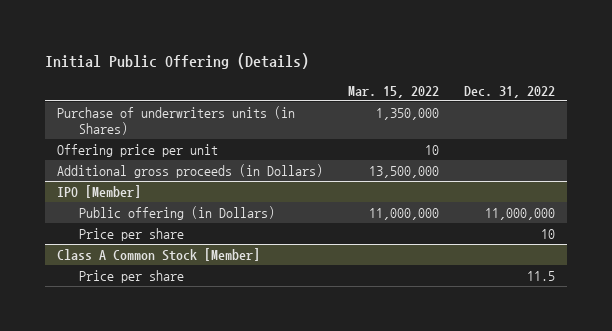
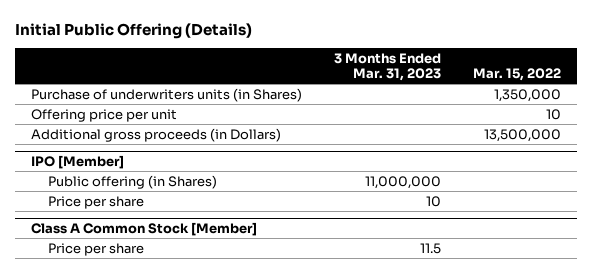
- | Mar. 15, 2022 | Dec. 31, 2022
+ | 3 Months Ended Mar. 31, 2023 | Mar. 15, 2022
@ IPO [Member]
- Public offering (in Dollars) | 11,000,000 | 11,000,000
+ Public offering (in Shares) | 11,000,000 |

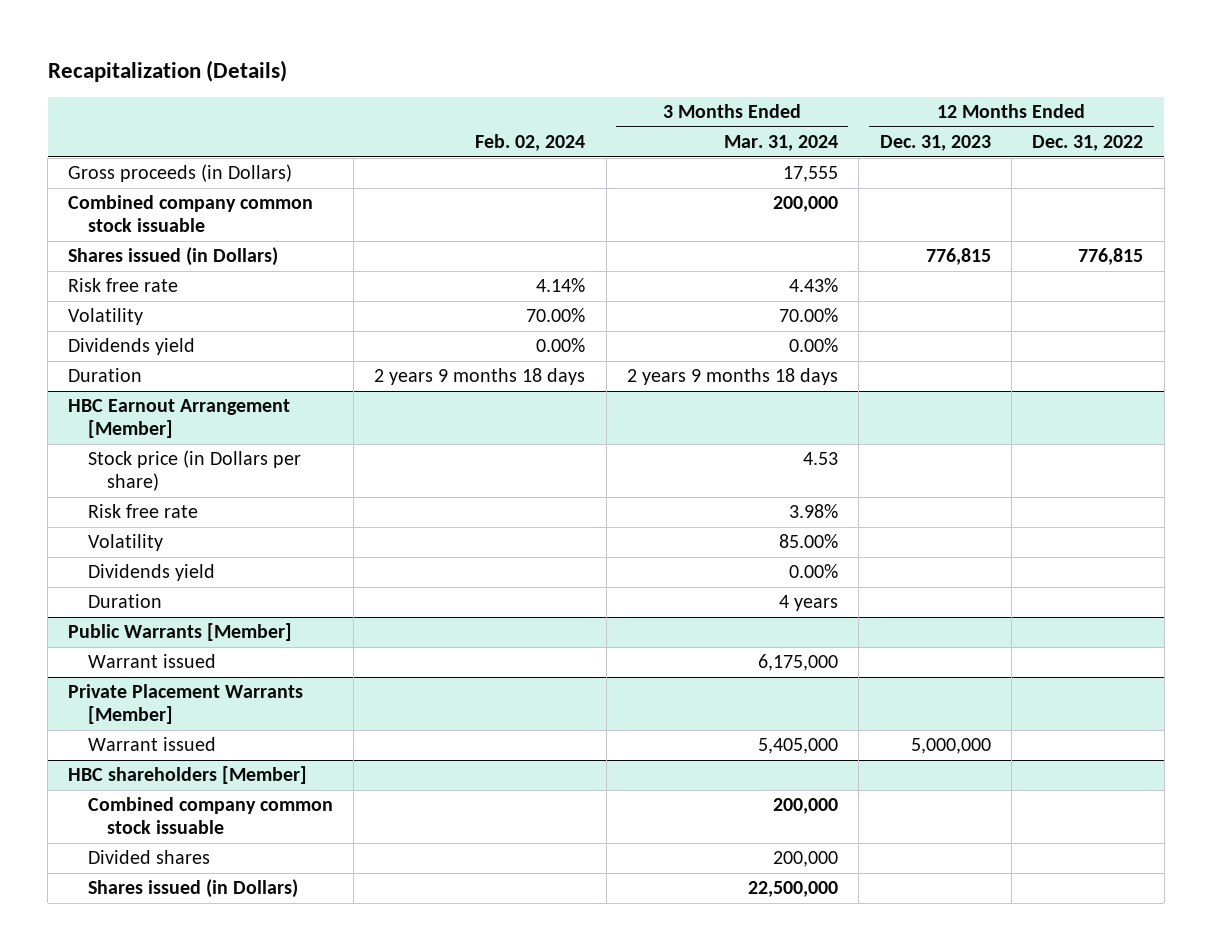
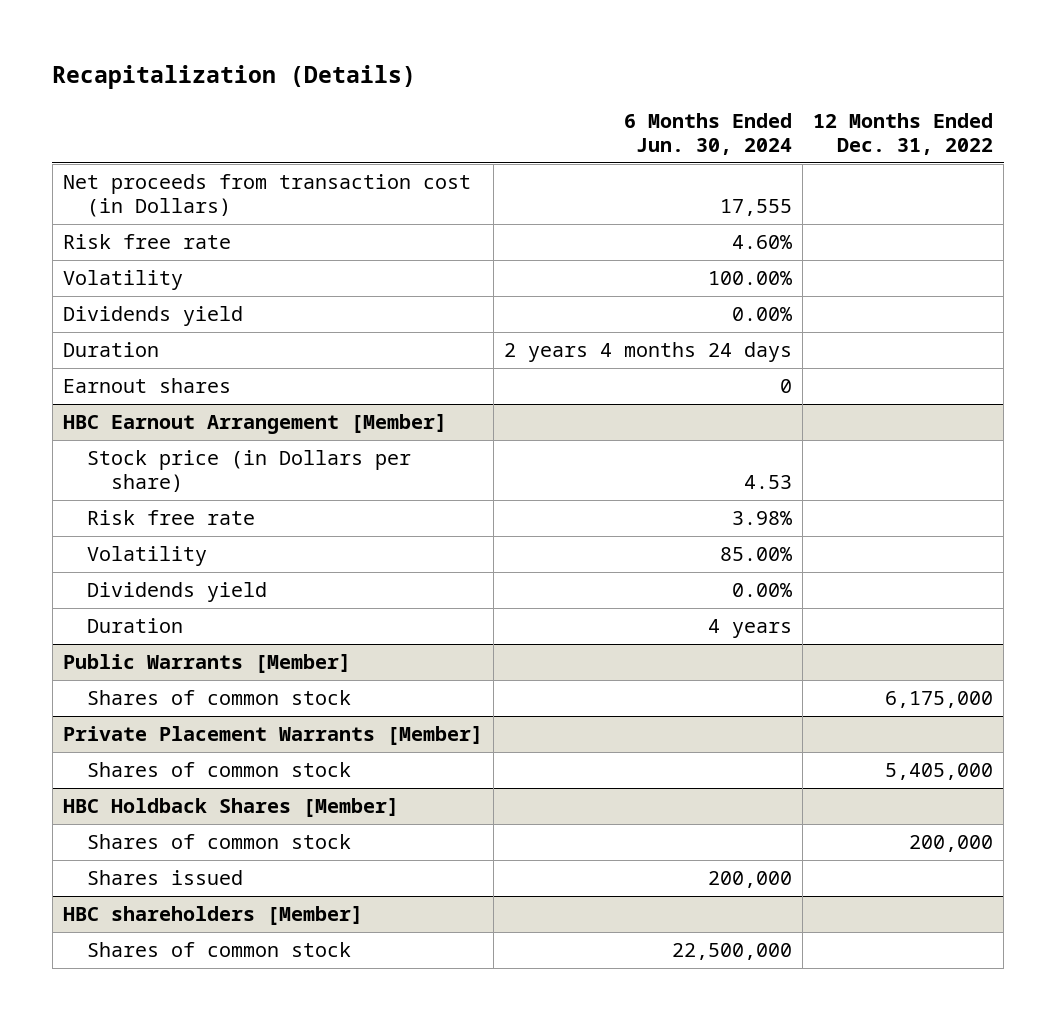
- | Feb. 02, 2024 | 3 Months Ended Mar. 31, 2024 | 12 Months Ended Dec. 31, 2023 | 12 Months Ended Dec. 31, 2022
+ | 6 Months Ended Jun. 30, 2024 | 12 Months Ended Dec. 31, 2022
- Gross proceeds (in Dollars) | | 17,555 | |
- Combined company common stock issuable | | 200,000 | |
- Shares issued (in Dollars) | | | 776,815 | 776,815
+ Net proceeds from transaction cost (in Dollars) | 17,555 |
+ Earnout shares | 0 |
@ Public Warrants [Member]
- Warrant issued | | 6,175,000 | |
+ Shares of common stock | | 6,175,000
@ Private Placement Warrants [Member]
- Warrant issued | | 5,405,000 | 5,000,000 |
+ Shares of common stock | | 5,405,000
+ HBC Holdback Shares [Member]
+ Shares of common stock | | 200,000
+ Shares issued | 200,000 |
@ HBC shareholders [Member]
- Combined company common stock issuable | | 200,000 | |
- Divided shares | | 200,000 | |
- Shares issued (in Dollars) | | 22,500,000 | |
+ Shares of common stock | 22,500,000 |

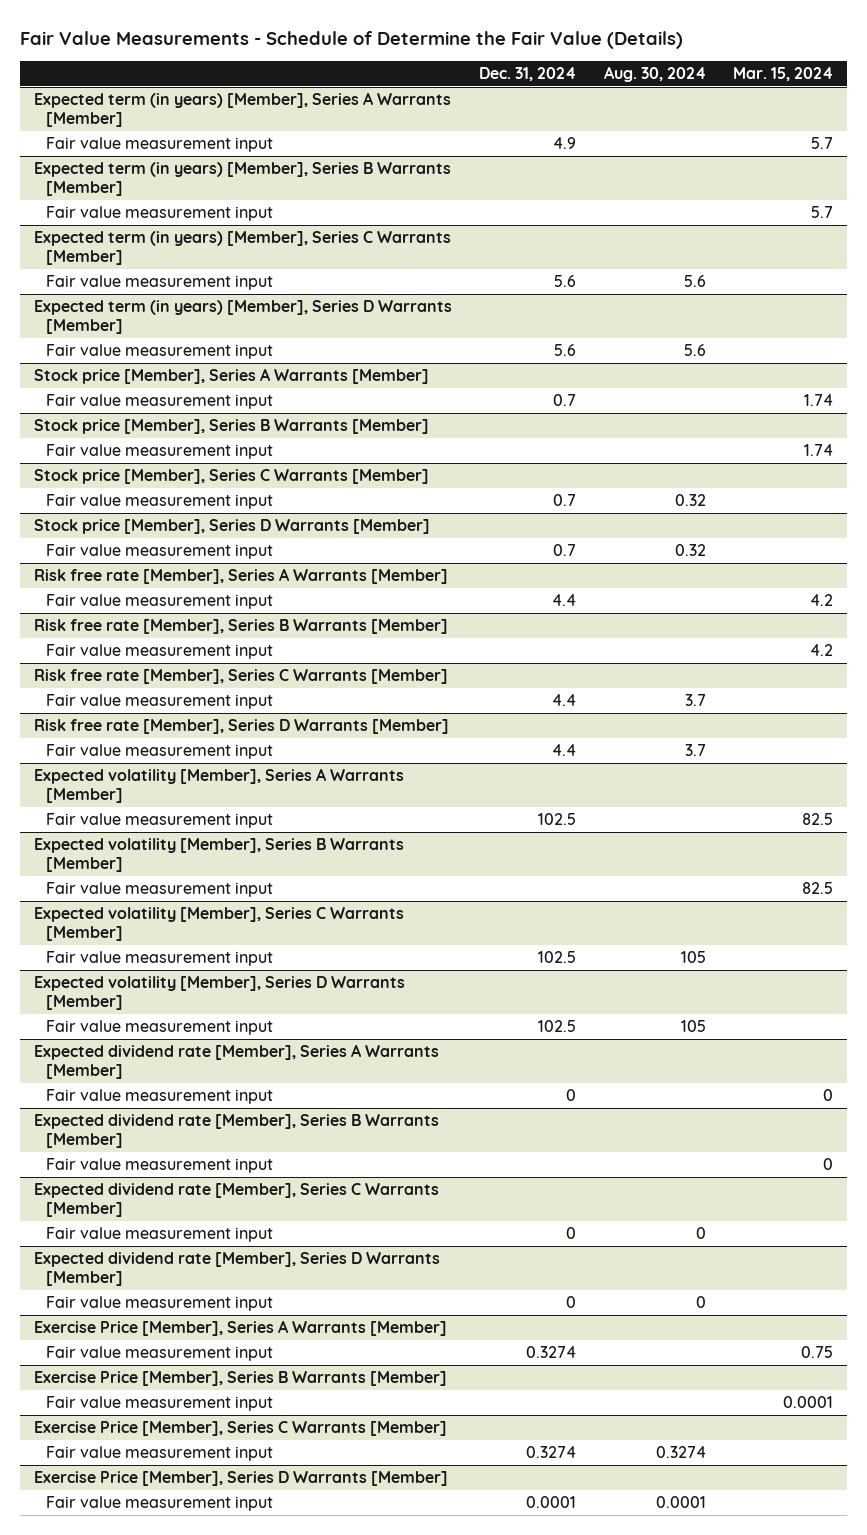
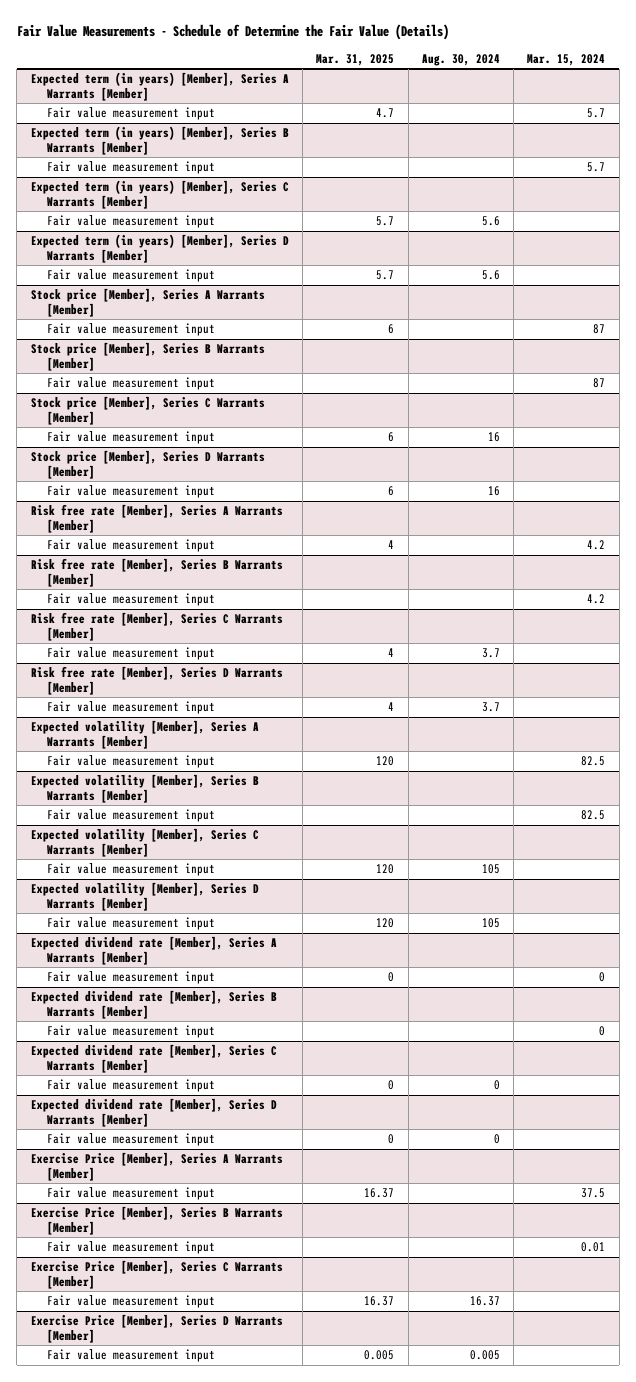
- | Dec. 31, 2024 | Aug. 30, 2024 | Mar. 15, 2024
+ | Mar. 31, 2025 | Aug. 30, 2024 | Mar. 15, 2024
@ Stock price [Member], Series A Warrants [Member]
- Fair value measurement input | 0.7 | | 1.74
+ Fair value measurement input | 6 | | 87
@ Stock price [Member], Series B Warrants [Member]
- Fair value measurement input | | | 1.74
+ Fair value measurement input | | | 87
@ Stock price [Member], Series C Warrants [Member]
- Fair value measurement input | 0.7 | 0.32 |
+ Fair value measurement input | 6 | 16 |
@ Stock price [Member], Series D Warrants [Member]
- Fair value measurement input | 0.7 | 0.32 |
+ Fair value measurement input | 6 | 16 |
@ Exercise Price [Member], Series A Warrants [Member]
- Fair value measurement input | 0.3274 | | 0.75
+ Fair value measurement input | 16.37 | | 37.5
@ Exercise Price [Member], Series B Warrants [Member]
- Fair value measurement input | | | 0.0001
+ Fair value measurement input | | | 0.01
@ Exercise Price [Member], Series C Warrants [Member]
- Fair value measurement input | 0.3274 | 0.3274 |
+ Fair value measurement input | 16.37 | 16.37 |
@ Exercise Price [Member], Series D Warrants [Member]
- Fair value measurement input | 0.0001 | 0.0001 |
+ Fair value measurement input | 0.005 | 0.005 |

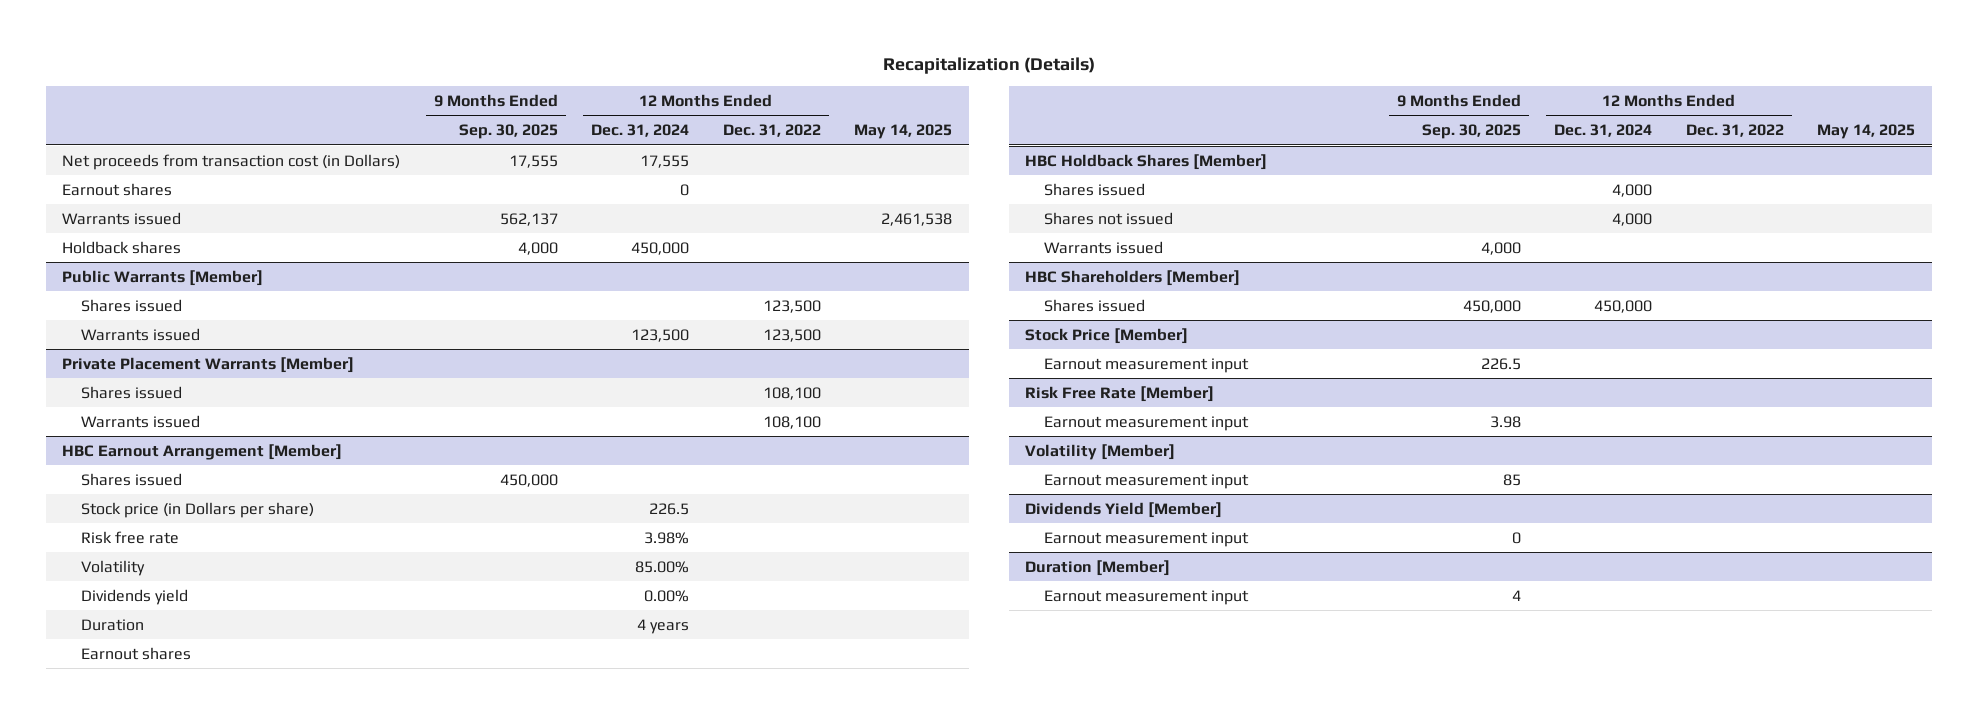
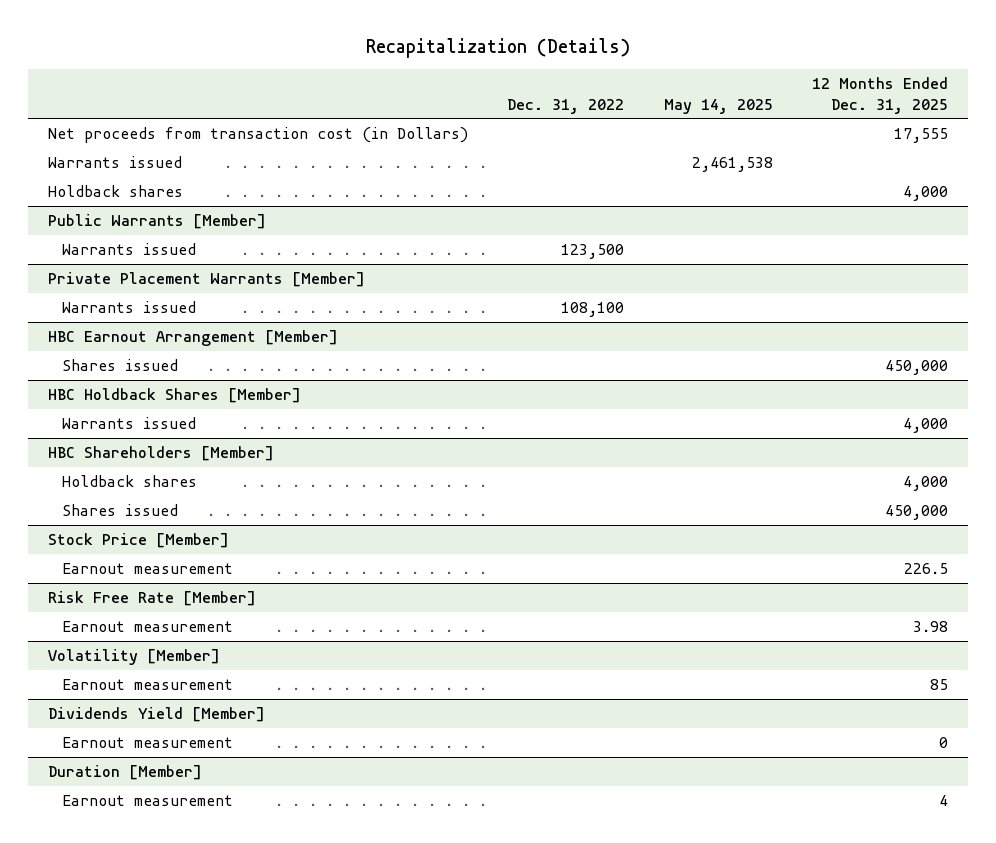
- | 9 Months Ended Sep. 30, 2025 | 12 Months Ended Dec. 31, 2024 | 12 Months Ended Dec. 31, 2022 | May 14, 2025
+ | Dec. 31, 2022 | May 14, 2025 | 12 Months Ended Dec. 31, 2025
- Earnout shares | | 0 | |
@ Public Warrants [Member]
- Shares issued | | | 123,500 |
@ Private Placement Warrants [Member]
- Shares issued | | | 108,100 |
@ HBC Earnout Arrangement [Member]
- Stock price (in Dollars per share) | | 226.5 | |
- Risk free rate | | 3.98% | |
- Volatility | | 85.00% | |
- Dividends yield | | 0.00% | |
- Duration | | 4 years | |
- Earnout shares
@ HBC Holdback Shares [Member]
- Shares issued | | 4,000 | |
- Shares not issued | | 4,000 | |
@ HBC Shareholders [Member]
+ Holdback shares | | | 4,000
@ Stock Price [Member]
- Earnout measurement input | 226.5 | | |
+ Earnout measurement | | | 226.5
@ Risk Free Rate [Member]
- Earnout measurement input | 3.98 | | |
+ Earnout measurement | | | 3.98
@ Volatility [Member]
- Earnout measurement input | 85 | | |
+ Earnout measurement | | | 85
@ Dividends Yield [Member]
- Earnout measurement input | 0 | | |
+ Earnout measurement | | | 0
@ Duration [Member]
- Earnout measurement input | 4 | | |
+ Earnout measurement | | | 4

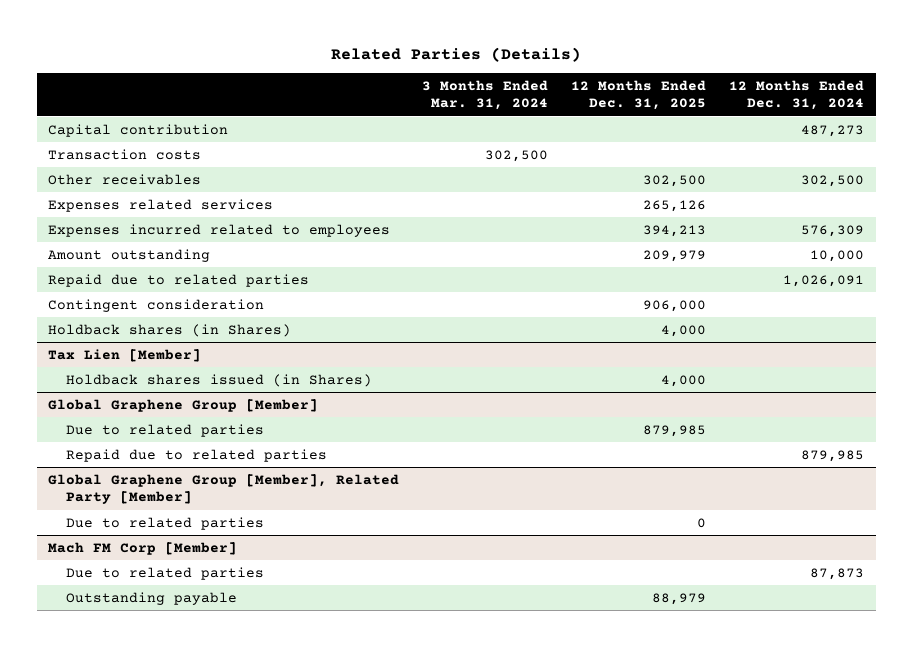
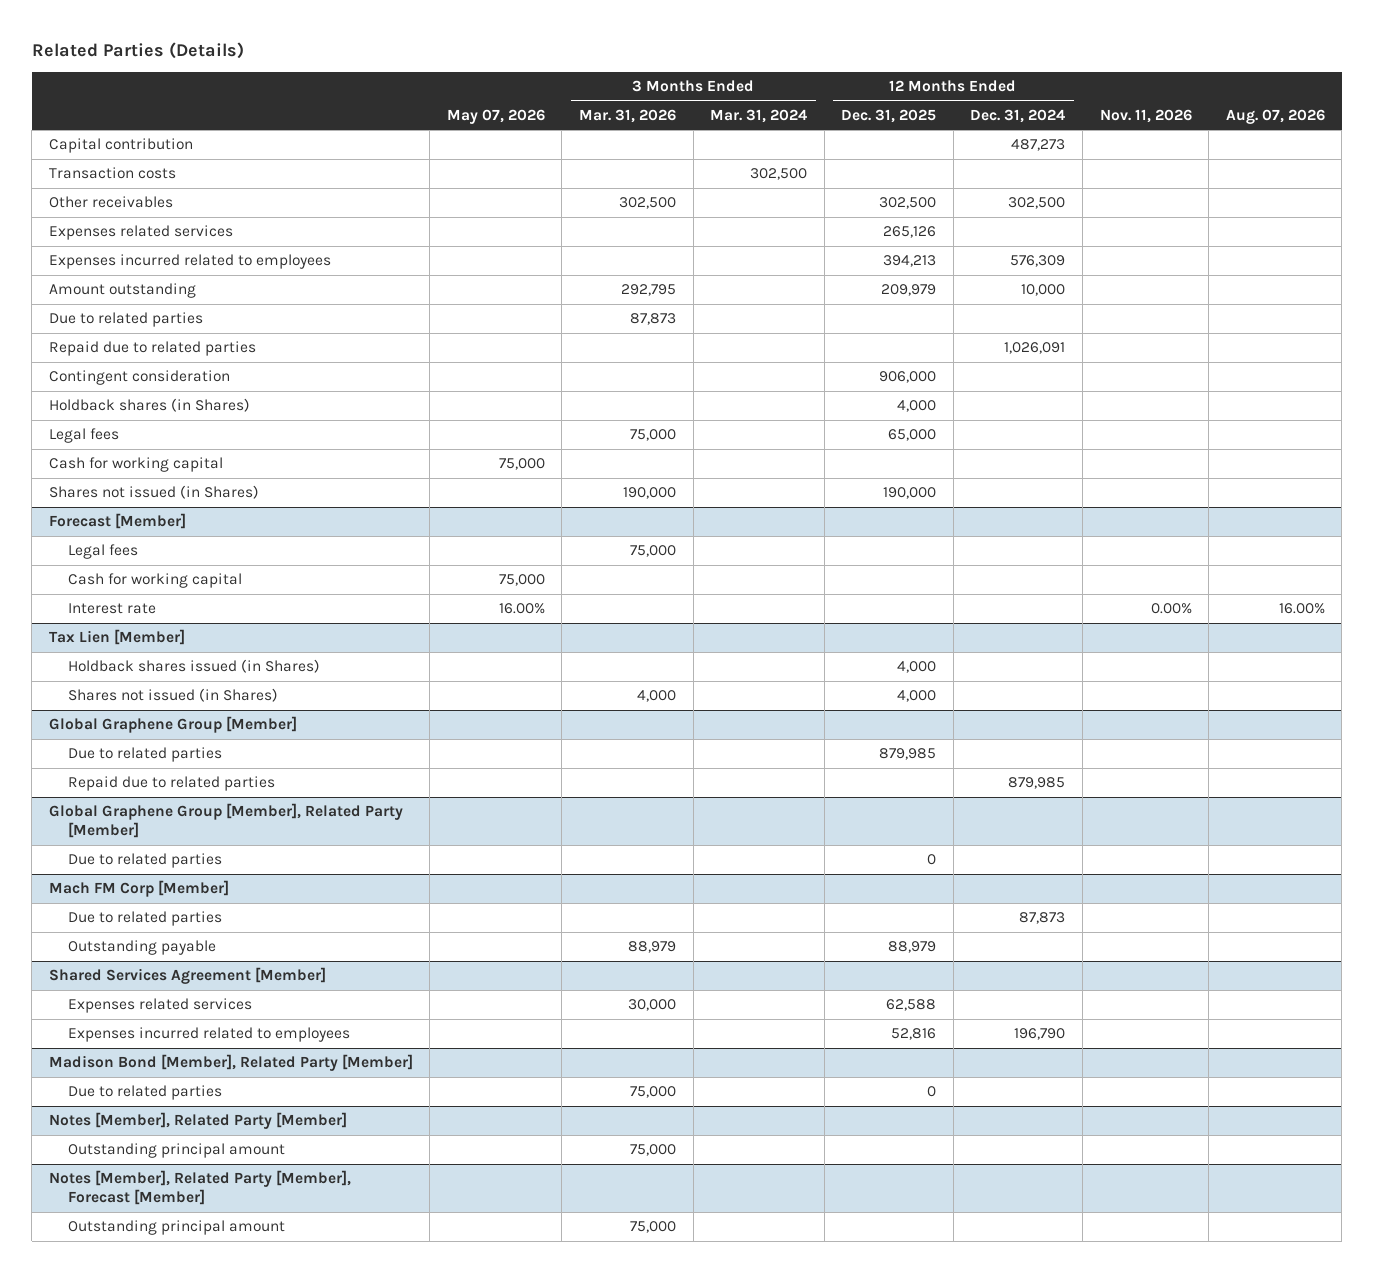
- | 3 Months Ended Mar. 31, 2024 | 12 Months Ended Dec. 31, 2025 | 12 Months Ended Dec. 31, 2024
+ | May 07, 2026 | 3 Months Ended Mar. 31, 2026 | 3 Months Ended Mar. 31, 2024 | 12 Months Ended Dec. 31, 2025 | 12 Months Ended Dec. 31, 2024 | Nov. 11, 2026 | Aug. 07, 2026
+ Due to related parties | | 87,873 | | | | |
+ Legal fees | | 75,000 | | 65,000 | | |
+ Cash for working capital | 75,000 | | | | | |
+ Shares not issued (in Shares) | | 190,000 | | 190,000 | | |
+ Forecast [Member]
+ Legal fees | | 75,000 | | | | |
+ Cash for working capital | 75,000 | | | | | |
+ Interest rate | 16.00% | | | | | 0.00% | 16.00%
@ Tax Lien [Member]
+ Shares not issued (in Shares) | | 4,000 | | 4,000 | | |
+ Shared Services Agreement [Member]
+ Expenses related services | | 30,000 | | 62,588 | | |
+ Expenses incurred related to employees | | | | 52,816 | 196,790 | |
+ Madison Bond [Member], Related Party [Member]
+ Due to related parties | | 75,000 | | 0 | | |
+ Notes [Member], Related Party [Member]
+ Outstanding principal amount | | 75,000 | | | | |
+ Notes [Member], Related Party [Member], Forecast [Member]
+ Outstanding principal amount | | 75,000 | | | | |

